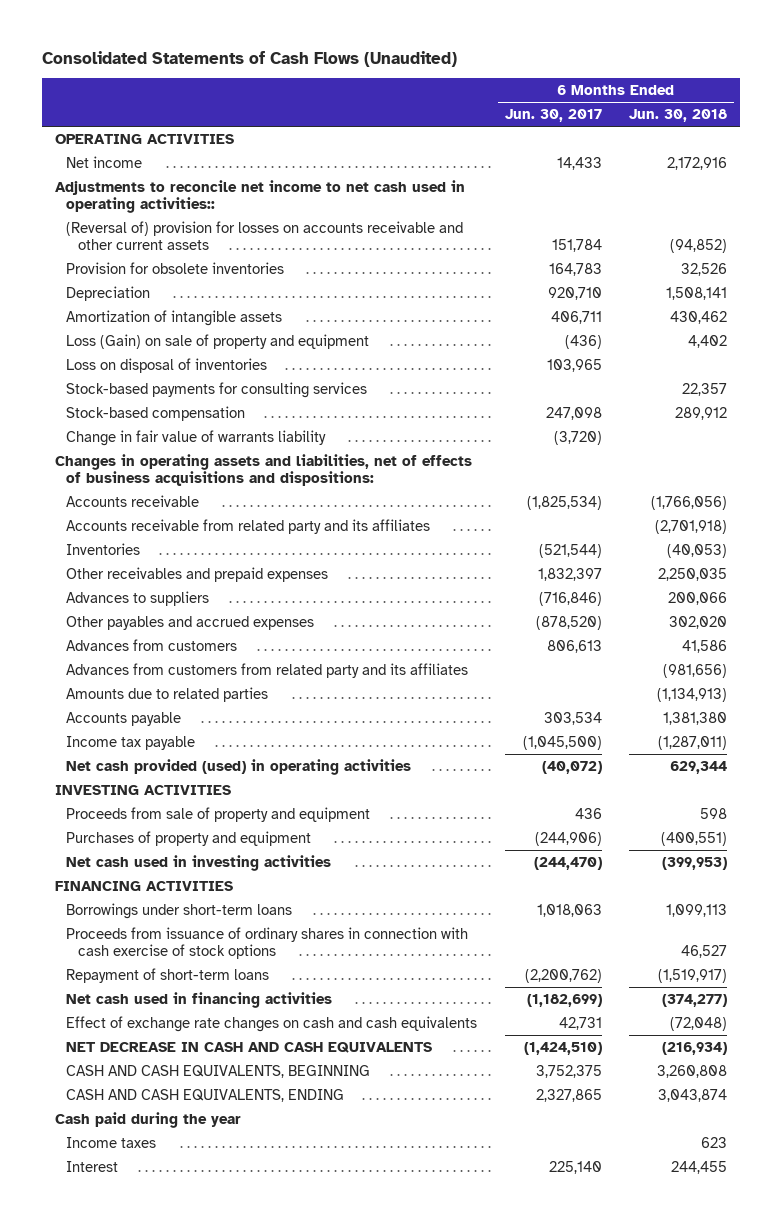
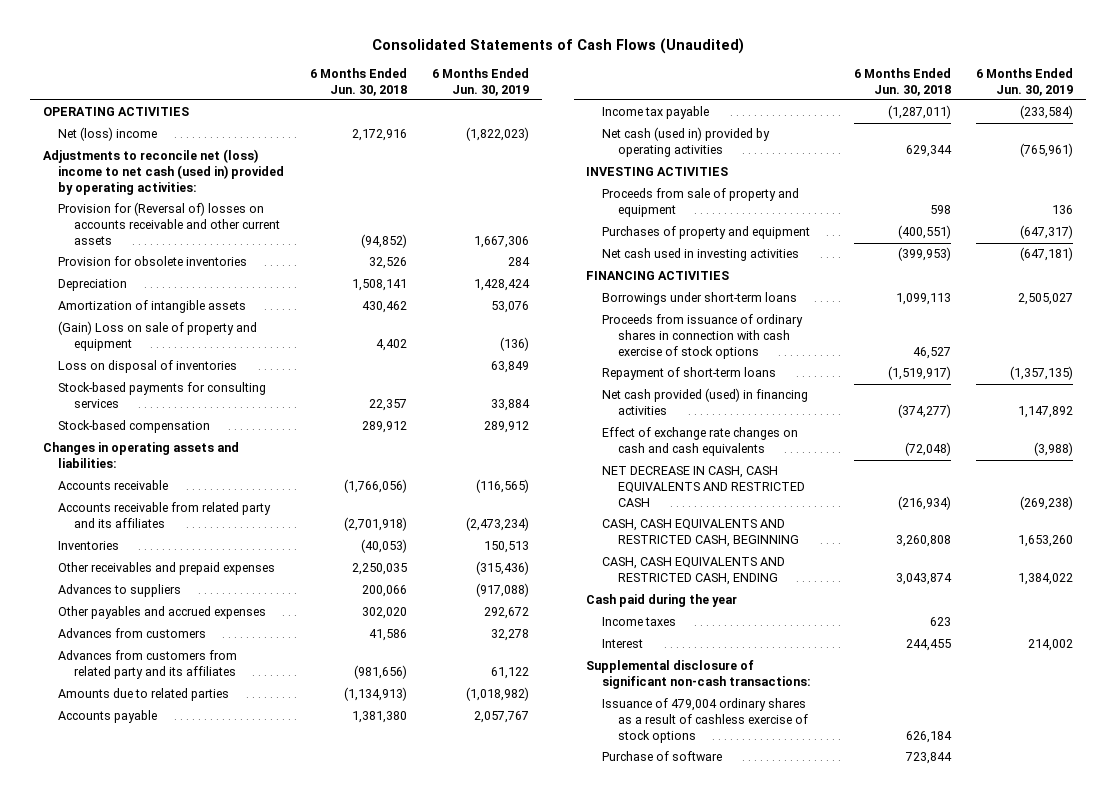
- | 6 Months Ended Jun. 30, 2017 | 6 Months Ended Jun. 30, 2018
+ | 6 Months Ended Jun. 30, 2018 | 6 Months Ended Jun. 30, 2019
- Net income | 14,433 | 2,172,916
- Adjustments to reconcile net income to net cash used in operating activities::
- (Reversal of) provision for losses on accounts receivable and other current assets | 151,784 | (94,852)
+ Net (loss) income | 2,172,916 | (1,822,023)
+ Adjustments to reconcile net (loss) income to net cash (used in) provided by operating activities:
+ Provision for (Reversal of) losses on accounts receivable and other current assets | (94,852) | 1,667,306
- Loss (Gain) on sale of property and equipment | (436) | 4,402
+ (Gain) Loss on sale of property and equipment | 4,402 | (136)
- Change in fair value of warrants liability | (3,720) |
- Changes in operating assets and liabilities, net of effects of business acquisitions and dispositions:
+ Changes in operating assets and liabilities:
- Net cash provided (used) in operating activities | (40,072) | 629,344
+ Net cash (used in) provided by operating activities | 629,344 | (765,961)
- Net cash used in financing activities | (1,182,699) | (374,277)
+ Net cash provided (used) in financing activities | (374,277) | 1,147,892
- NET DECREASE IN CASH AND CASH EQUIVALENTS | (1,424,510) | (216,934)
- CASH AND CASH EQUIVALENTS, BEGINNING | 3,752,375 | 3,260,808
- CASH AND CASH EQUIVALENTS, ENDING | 2,327,865 | 3,043,874
+ NET DECREASE IN CASH, CASH EQUIVALENTS AND RESTRICTED CASH | (216,934) | (269,238)
+ CASH, CASH EQUIVALENTS AND RESTRICTED CASH, BEGINNING | 3,260,808 | 1,653,260
+ CASH, CASH EQUIVALENTS AND RESTRICTED CASH, ENDING | 3,043,874 | 1,384,022
+ Supplemental disclosure of significant non-cash transactions:
+ Issuance of 479,004 ordinary shares as a result of cashless exercise of stock options | 626,184 |
+ Purchase of software | 723,844 |

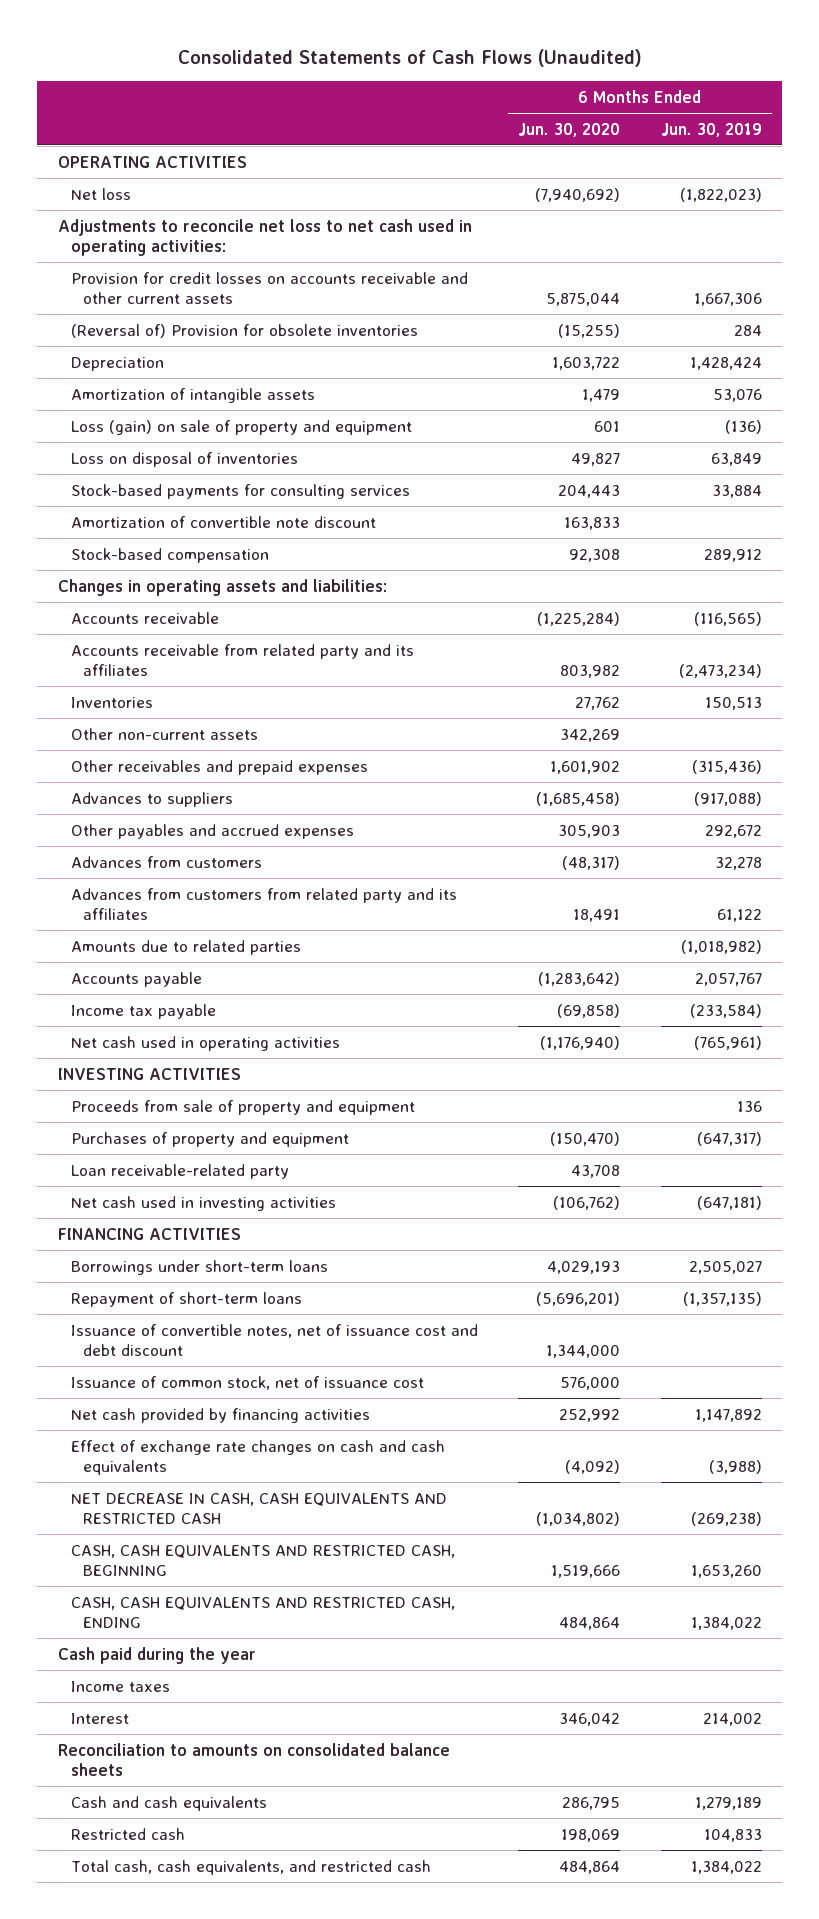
- | 6 Months Ended Jun. 30, 2018 | 6 Months Ended Jun. 30, 2019
+ | 6 Months Ended Jun. 30, 2020 | 6 Months Ended Jun. 30, 2019
- Net (loss) income | 2,172,916 | (1,822,023)
- Adjustments to reconcile net (loss) income to net cash (used in) provided by operating activities:
- Provision for (Reversal of) losses on accounts receivable and other current assets | (94,852) | 1,667,306
- Provision for obsolete inventories | 32,526 | 284
+ Net loss | (7,940,692) | (1,822,023)
+ Adjustments to reconcile net loss to net cash used in operating activities:
+ Provision for credit losses on accounts receivable and other current assets | 5,875,044 | 1,667,306
+ (Reversal of) Provision for obsolete inventories | (15,255) | 284
- (Gain) Loss on sale of property and equipment | 4,402 | (136)
+ Loss (gain) on sale of property and equipment | 601 | (136)
+ Amortization of convertible note discount | 163,833 |
+ Other non-current assets | 342,269 |
- Net cash (used in) provided by operating activities | 629,344 | (765,961)
+ Net cash used in operating activities | (1,176,940) | (765,961)
+ Loan receivable-related party | 43,708 |
- Proceeds from issuance of ordinary shares in connection with cash exercise of stock options | 46,527 |
- Net cash provided (used) in financing activities | (374,277) | 1,147,892
+ Issuance of convertible notes, net of issuance cost and debt discount | 1,344,000 |
+ Issuance of common stock, net of issuance cost | 576,000 |
+ Net cash provided by financing activities | 252,992 | 1,147,892
- Supplemental disclosure of significant non-cash transactions:
- Issuance of 479,004 ordinary shares as a result of cashless exercise of stock options | 626,184 |
- Purchase of software | 723,844 |
+ Reconciliation to amounts on consolidated balance sheets
+ Cash and cash equivalents | 286,795 | 1,279,189
+ Restricted cash | 198,069 | 104,833
+ Total cash, cash equivalents, and restricted cash | 484,864 | 1,384,022

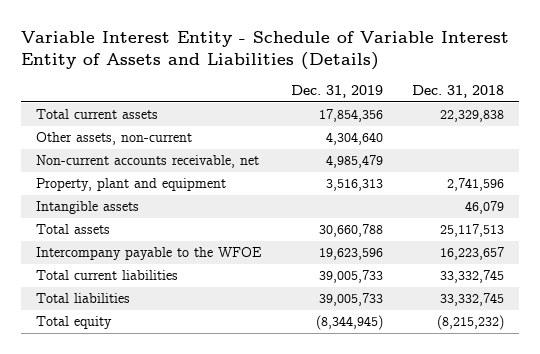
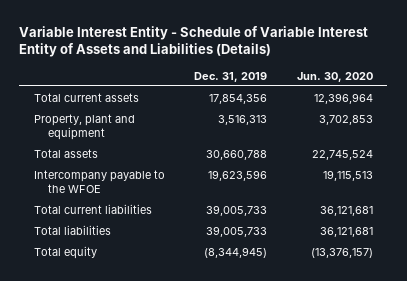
- | Dec. 31, 2019 | Dec. 31, 2018
+ | Dec. 31, 2019 | Jun. 30, 2020
- Other assets, non-current | 4,304,640 |
- Non-current accounts receivable, net | 4,985,479 |
- Intangible assets | | 46,079

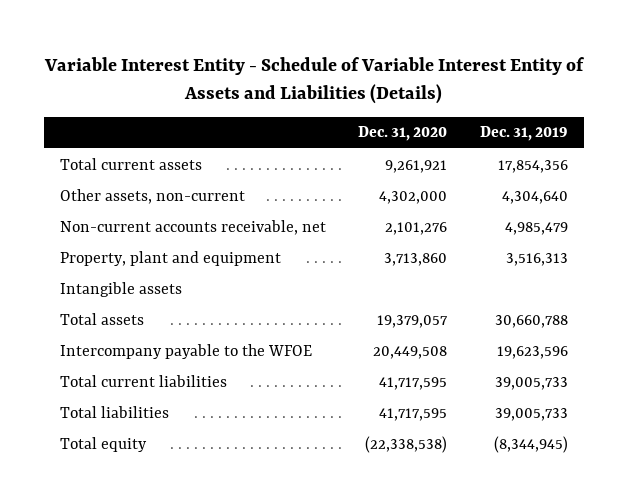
- | Dec. 31, 2019 | Jun. 30, 2020
+ | Dec. 31, 2020 | Dec. 31, 2019
+ Other assets, non-current | 4,302,000 | 4,304,640
+ Non-current accounts receivable, net | 2,101,276 | 4,985,479
+ Intangible assets

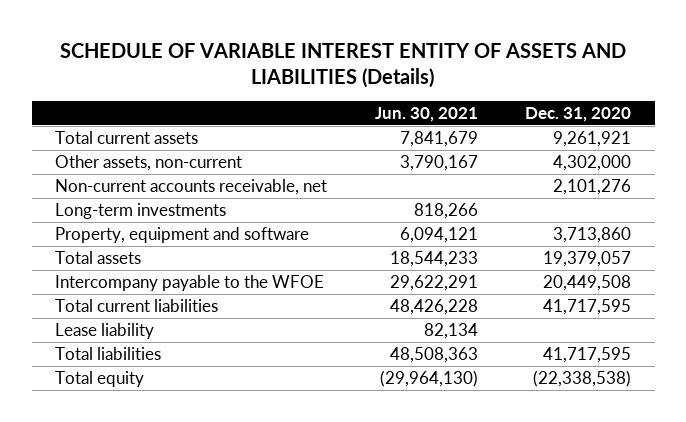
- Variable Interest Entity - Schedule of Variable Interest Entity of Assets and Liabilities (Details)
+ SCHEDULE OF VARIABLE INTEREST ENTITY OF ASSETS AND LIABILITIES (Details)
- | Dec. 31, 2020 | Dec. 31, 2019
+ | Jun. 30, 2021 | Dec. 31, 2020
- Property, plant and equipment | 3,713,860 | 3,516,313
- Intangible assets
+ Long-term investments | 818,266 |
+ Property, equipment and software | 6,094,121 | 3,713,860
+ Lease liability | 82,134 |

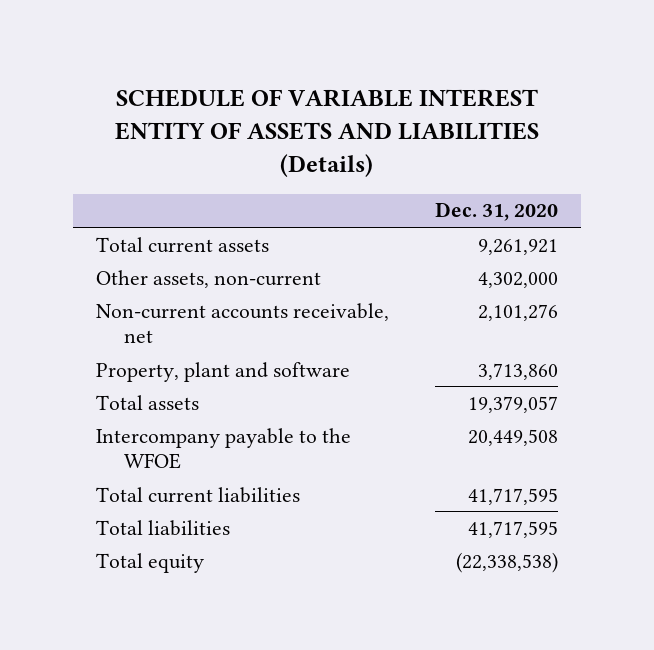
- | Jun. 30, 2021 | Dec. 31, 2020
+ | Dec. 31, 2020
- Long-term investments | 818,266 |
- Property, equipment and software | 6,094,121 | 3,713,860
+ Property, plant and software | 3,713,860
- Lease liability | 82,134 |

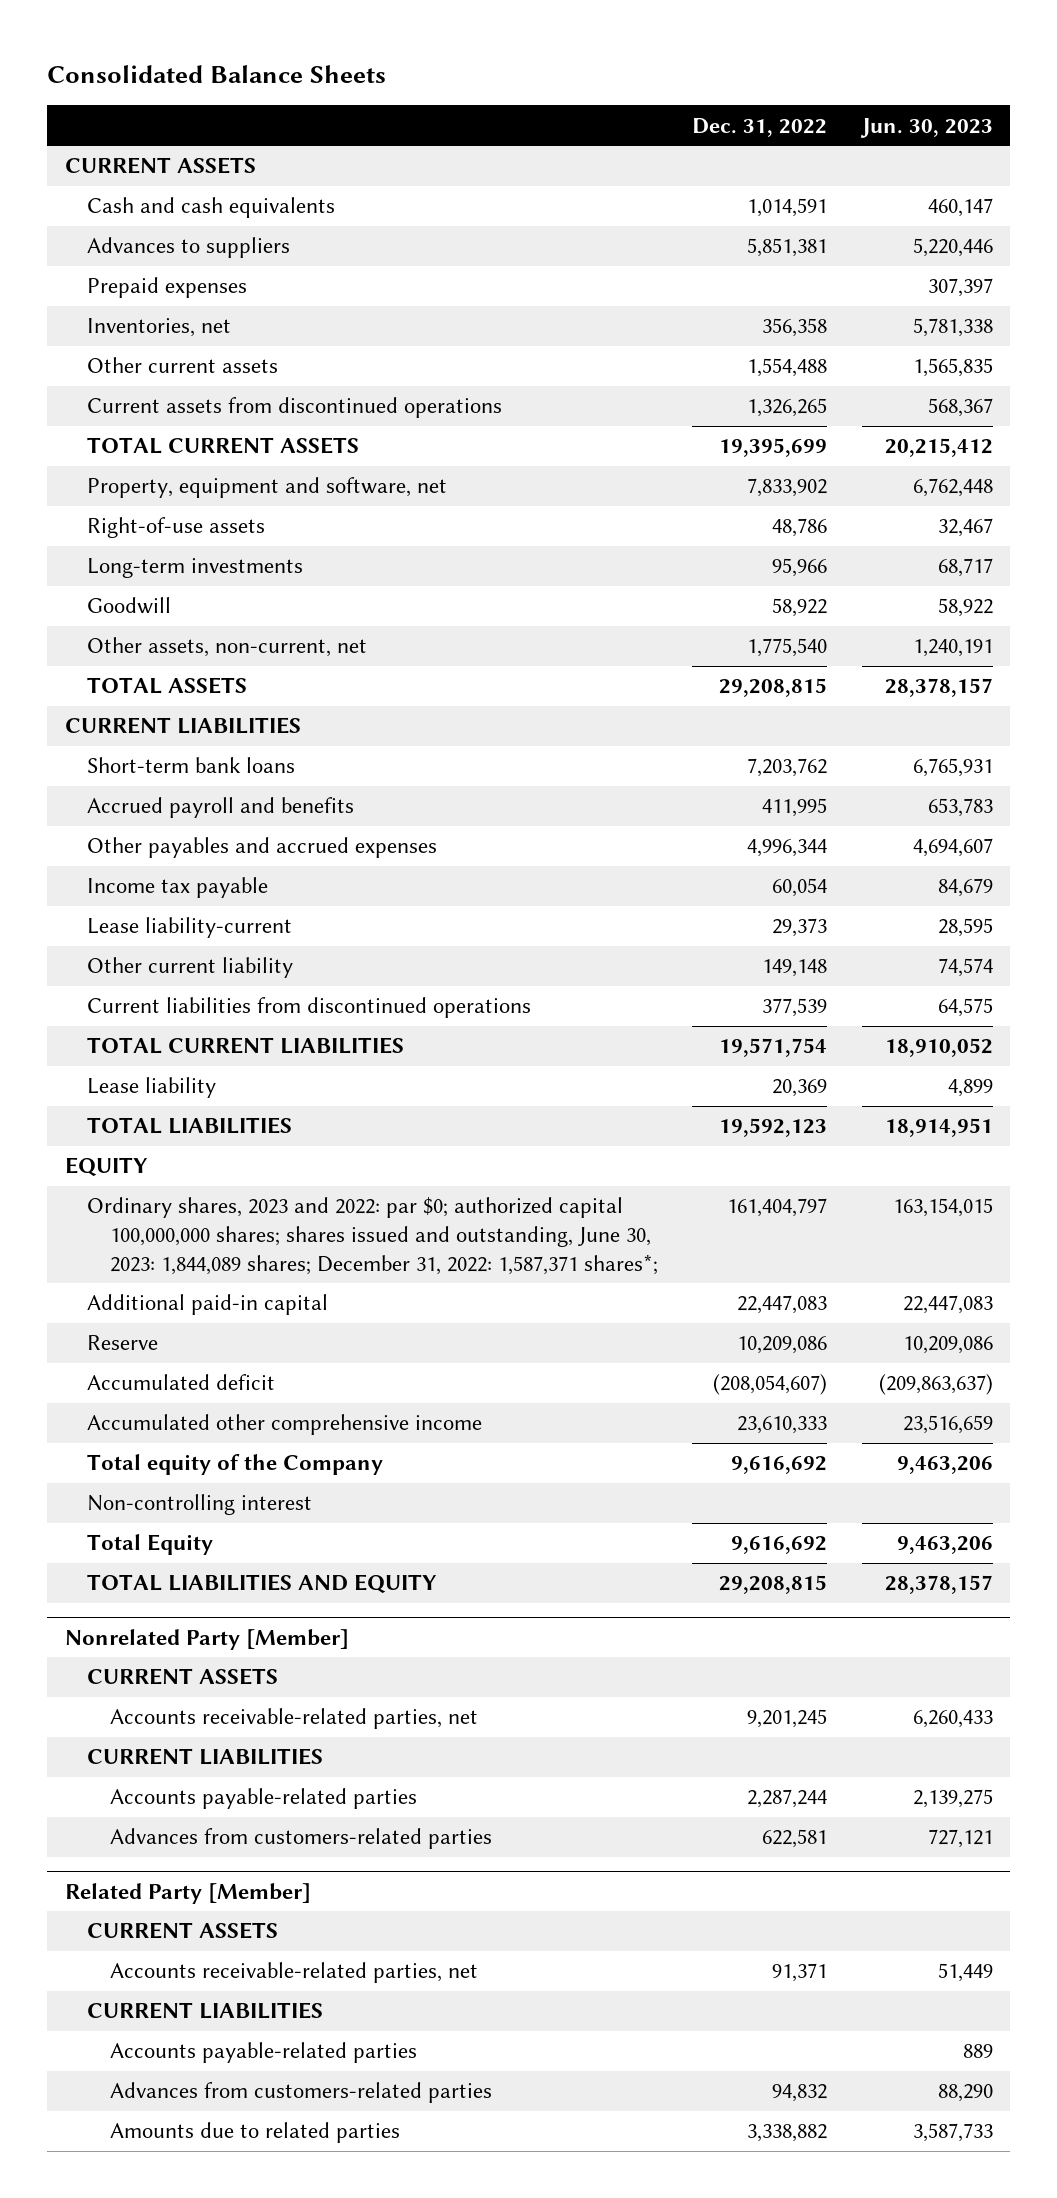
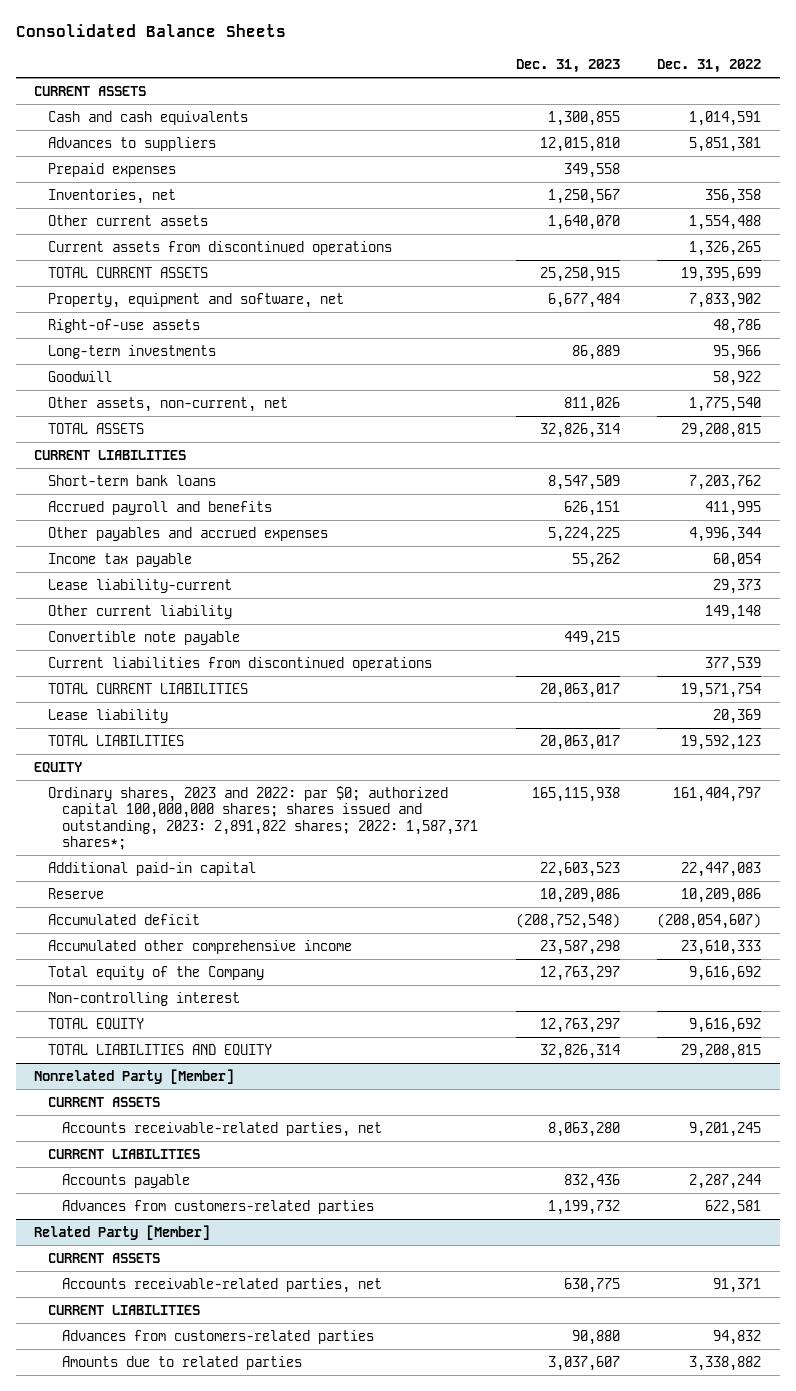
- | Dec. 31, 2022 | Jun. 30, 2023
+ | Dec. 31, 2023 | Dec. 31, 2022
+ Convertible note payable | 449,215 |
- Ordinary shares, 2023 and 2022: par $0; authorized capital 100,000,000 shares; shares issued and outstanding, June 30, 2023: 1,844,089 shares; December 31, 2022: 1,587,371 shares*; | 161,404,797 | 163,154,015
+ Ordinary shares, 2023 and 2022: par $0; authorized capital 100,000,000 shares; shares issued and outstanding, 2023: 2,891,822 shares; 2022: 1,587,371 shares*; | 165,115,938 | 161,404,797
- Total Equity | 9,616,692 | 9,463,206
+ TOTAL EQUITY | 12,763,297 | 9,616,692
@ Nonrelated Party [Member]
- Accounts payable-related parties | 2,287,244 | 2,139,275
+ Accounts payable | 832,436 | 2,287,244
@ Related Party [Member]
- Accounts payable-related parties | | 889

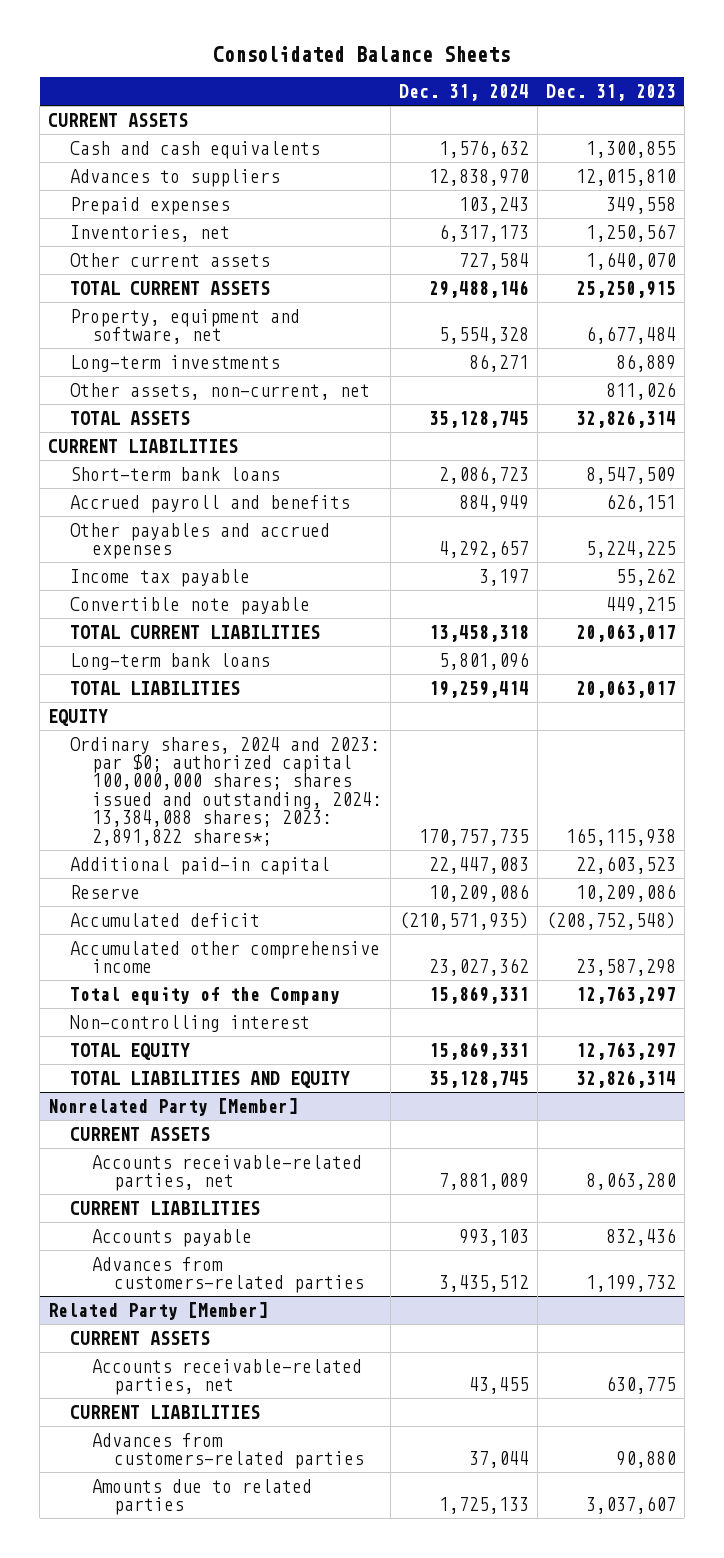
- | Dec. 31, 2023 | Dec. 31, 2022
+ | Dec. 31, 2024 | Dec. 31, 2023
- Current assets from discontinued operations | | 1,326,265
- Right-of-use assets | | 48,786
- Goodwill | | 58,922
- Lease liability-current | | 29,373
- Other current liability | | 149,148
- Current liabilities from discontinued operations | | 377,539
- Lease liability | | 20,369
+ Long-term bank loans | 5,801,096 |
- Ordinary shares, 2023 and 2022: par $0; authorized capital 100,000,000 shares; shares issued and outstanding, 2023: 2,891,822 shares; 2022: 1,587,371 shares*; | 165,115,938 | 161,404,797
+ Ordinary shares, 2024 and 2023: par $0; authorized capital 100,000,000 shares; shares issued and outstanding, 2024: 13,384,088 shares; 2023: 2,891,822 shares*; | 170,757,735 | 165,115,938

